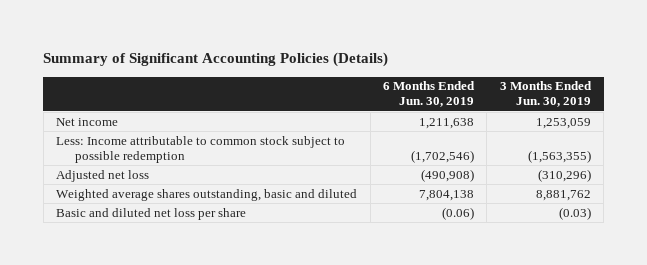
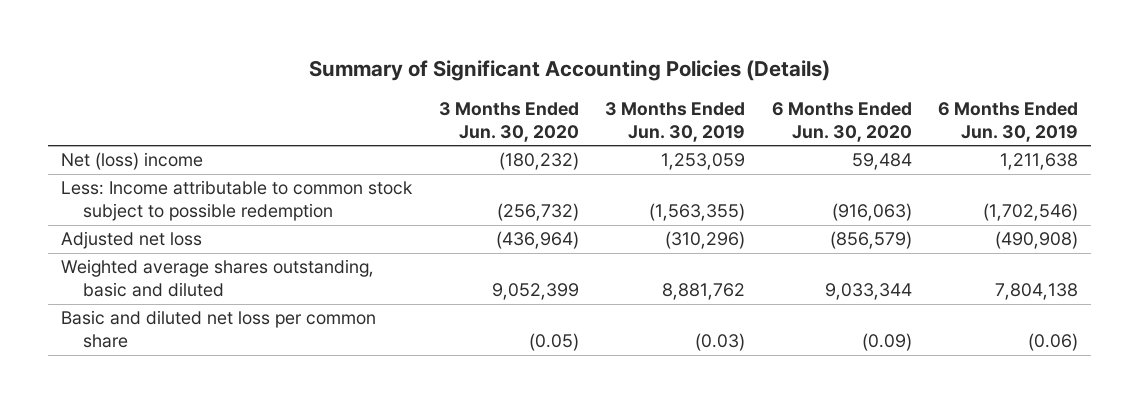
- | 6 Months Ended Jun. 30, 2019 | 3 Months Ended Jun. 30, 2019
+ | 3 Months Ended Jun. 30, 2020 | 3 Months Ended Jun. 30, 2019 | 6 Months Ended Jun. 30, 2020 | 6 Months Ended Jun. 30, 2019
- Net income | 1,211,638 | 1,253,059
+ Net (loss) income | (180,232) | 1,253,059 | 59,484 | 1,211,638
- Basic and diluted net loss per share | (0.06) | (0.03)
+ Basic and diluted net loss per common share | (0.05) | (0.03) | (0.09) | (0.06)

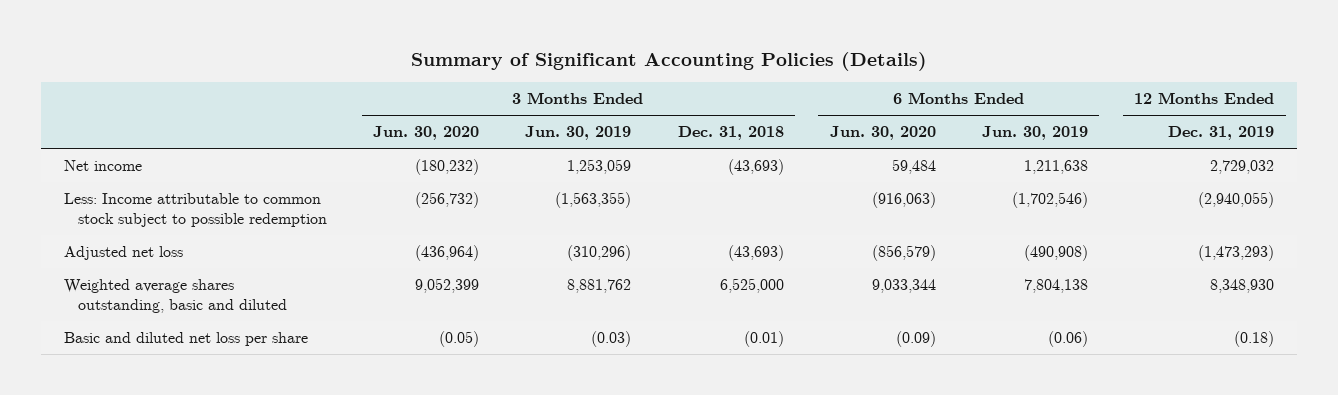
- | 3 Months Ended Jun. 30, 2020 | 3 Months Ended Jun. 30, 2019 | 6 Months Ended Jun. 30, 2020 | 6 Months Ended Jun. 30, 2019
+ | 3 Months Ended Jun. 30, 2020 | 3 Months Ended Jun. 30, 2019 | 3 Months Ended Dec. 31, 2018 | 6 Months Ended Jun. 30, 2020 | 6 Months Ended Jun. 30, 2019 | 12 Months Ended Dec. 31, 2019
- Net (loss) income | (180,232) | 1,253,059 | 59,484 | 1,211,638
+ Net income | (180,232) | 1,253,059 | (43,693) | 59,484 | 1,211,638 | 2,729,032
- Basic and diluted net loss per common share | (0.05) | (0.03) | (0.09) | (0.06)
+ Basic and diluted net loss per share | (0.05) | (0.03) | (0.01) | (0.09) | (0.06) | (0.18)

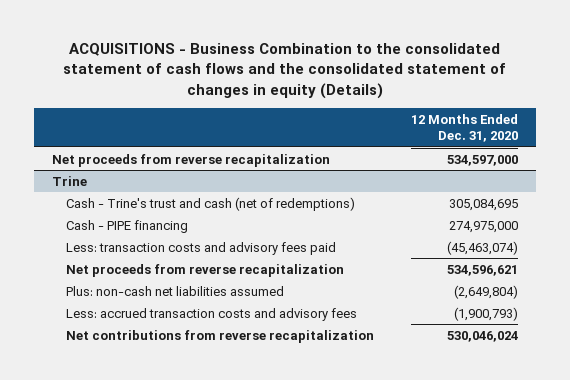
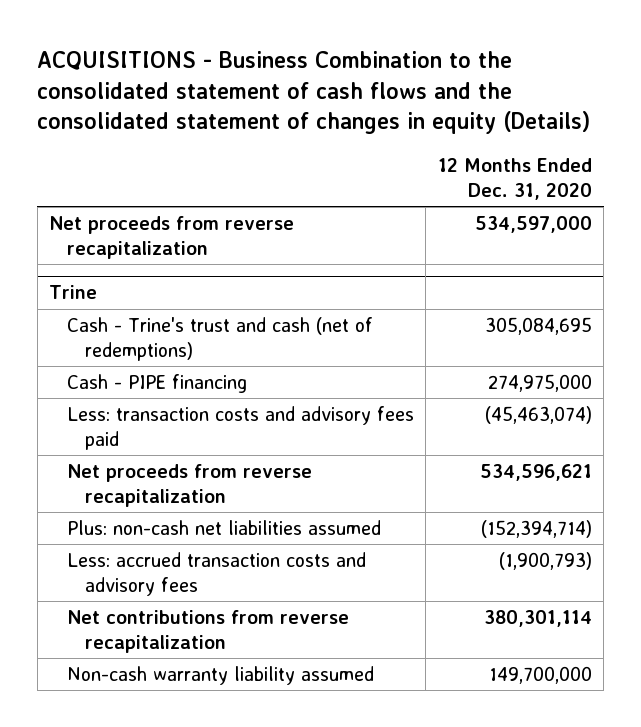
@ Trine
- Plus: non-cash net liabilities assumed | (2,649,804)
+ Plus: non-cash net liabilities assumed | (152,394,714)
- Net contributions from reverse recapitalization | 530,046,024
+ Net contributions from reverse recapitalization | 380,301,114
+ Non-cash warranty liability assumed | 149,700,000

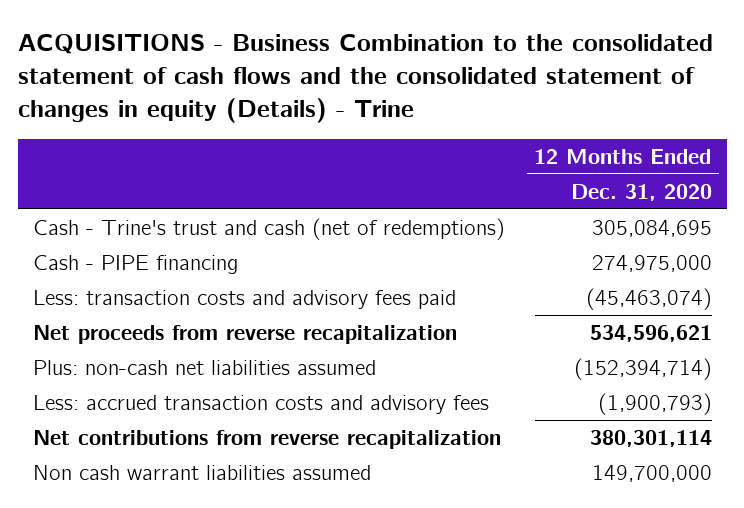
- ACQUISITIONS - Business Combination to the consolidated statement of cash flows and the consolidated statement of changes in equity (Details)
+ ACQUISITIONS - Business Combination to the consolidated statement of cash flows and the consolidated statement of changes in equity (Details) - Trine
- Net proceeds from reverse recapitalization | 534,597,000
- Trine
- Non-cash warranty liability assumed | 149,700,000
+ Non cash warrant liabilities assumed | 149,700,000

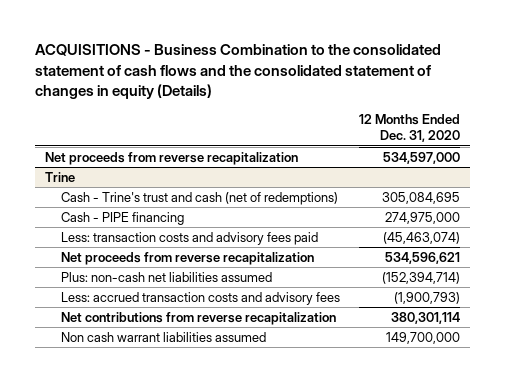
- ACQUISITIONS - Business Combination to the consolidated statement of cash flows and the consolidated statement of changes in equity (Details) - Trine
+ ACQUISITIONS - Business Combination to the consolidated statement of cash flows and the consolidated statement of changes in equity (Details)
+ Net proceeds from reverse recapitalization | 534,597,000
+ Trine

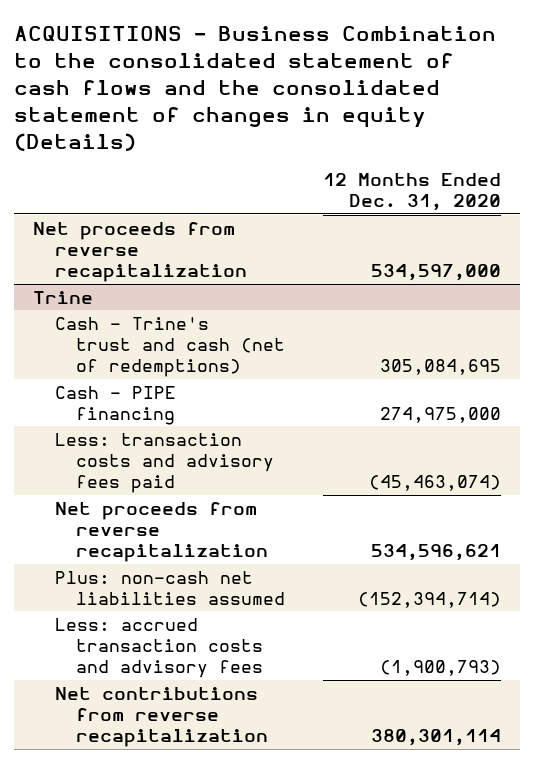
@ Trine
- Non cash warrant liabilities assumed | 149,700,000

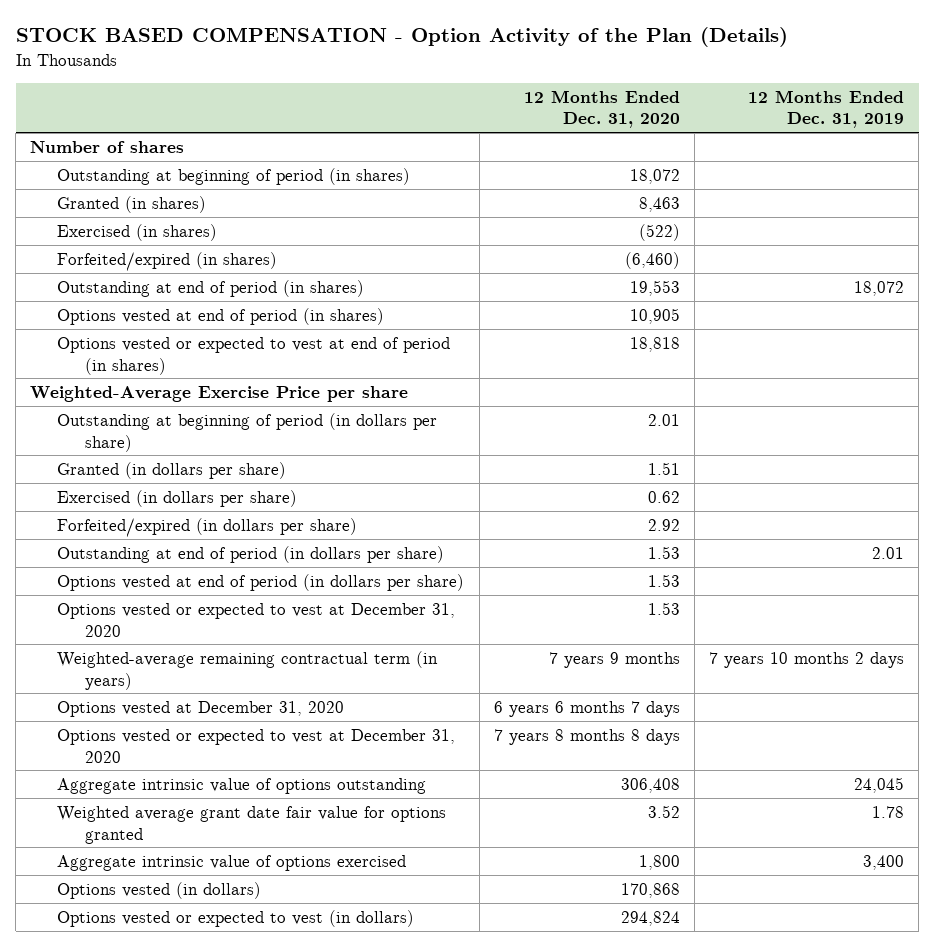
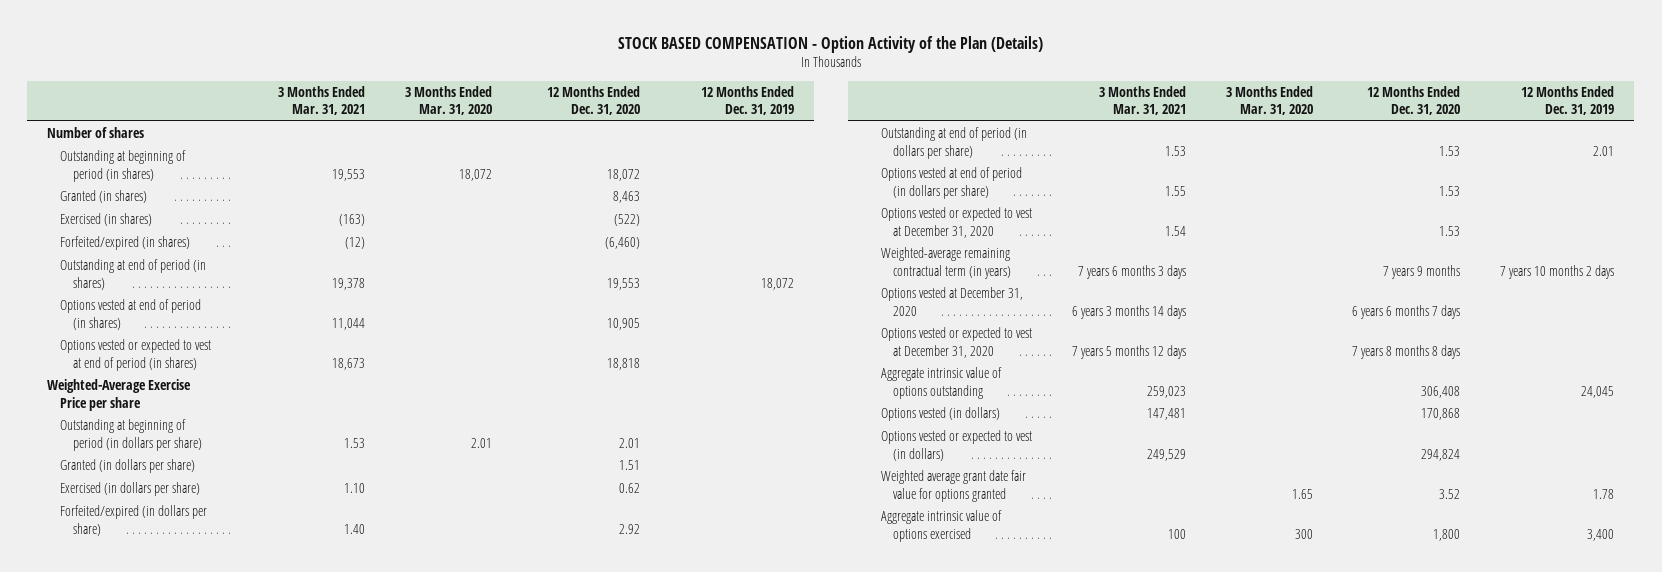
- | 12 Months Ended Dec. 31, 2020 | 12 Months Ended Dec. 31, 2019
+ | 3 Months Ended Mar. 31, 2021 | 3 Months Ended Mar. 31, 2020 | 12 Months Ended Dec. 31, 2020 | 12 Months Ended Dec. 31, 2019
moved down: Weighted average grant date fair value for options granted | | 1.65 | 3.52 | 1.78
moved down: Aggregate intrinsic value of options exercised | 100 | 300 | 1,800 | 3,400

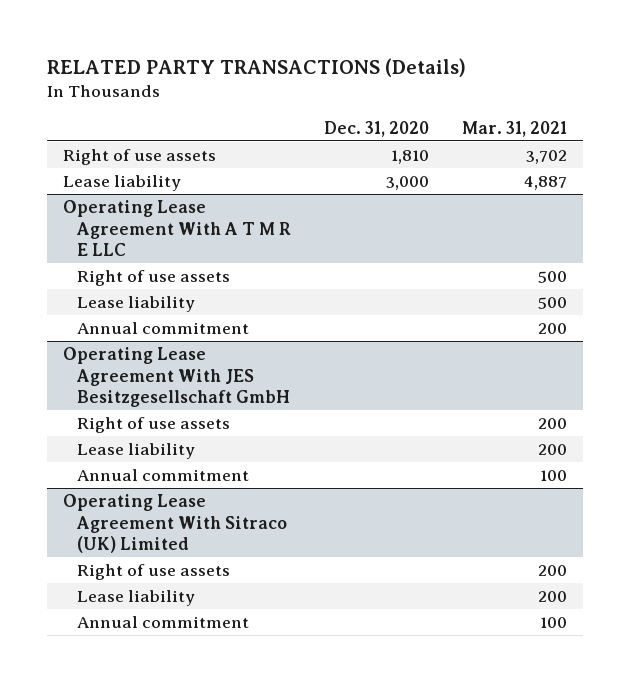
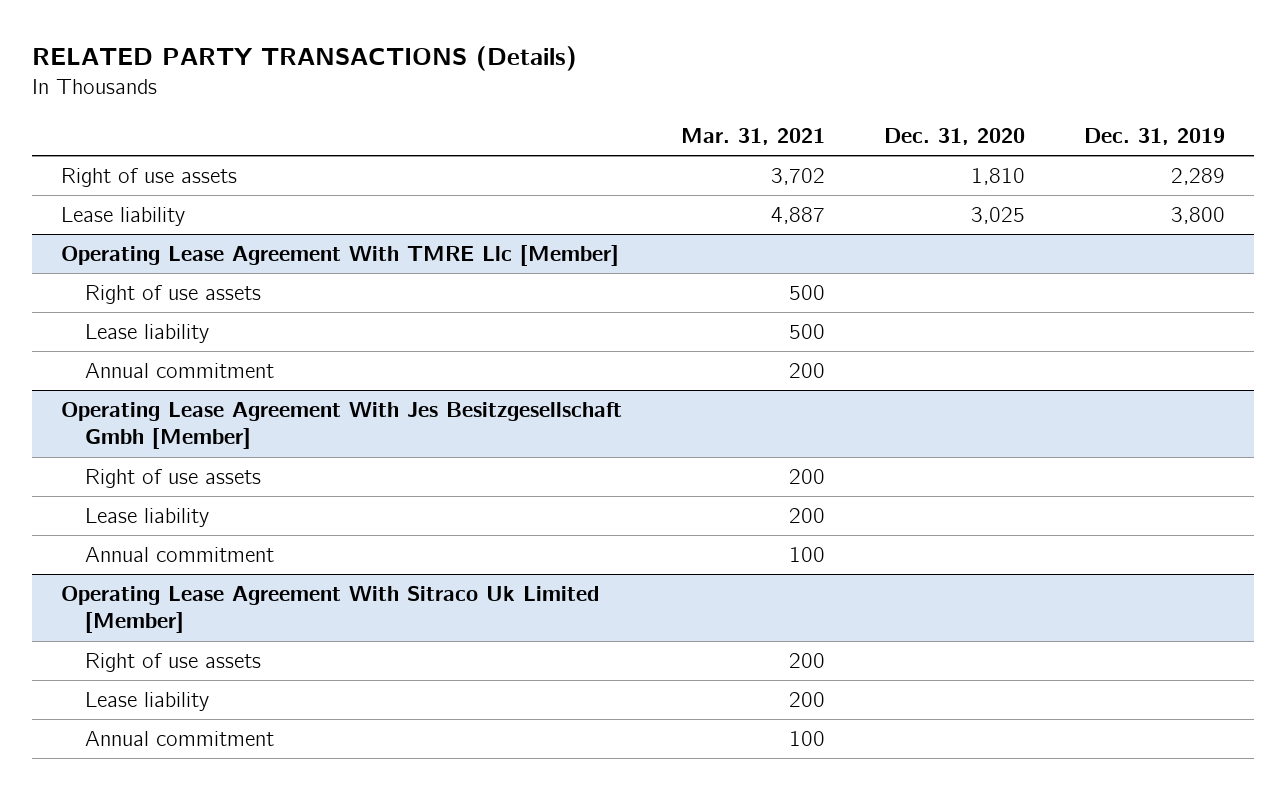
- | Dec. 31, 2020 | Mar. 31, 2021
+ | Mar. 31, 2021 | Dec. 31, 2020 | Dec. 31, 2019
- Lease liability | 3,000 | 4,887
- Operating Lease Agreement With A T M R E LLC
+ Lease liability | 4,887 | 3,025 | 3,800
+ Operating Lease Agreement With TMRE Llc [Member]
- Operating Lease Agreement With JES Besitzgesellschaft GmbH
+ Operating Lease Agreement With Jes Besitzgesellschaft Gmbh [Member]
- Operating Lease Agreement With Sitraco (UK) Limited
+ Operating Lease Agreement With Sitraco Uk Limited [Member]

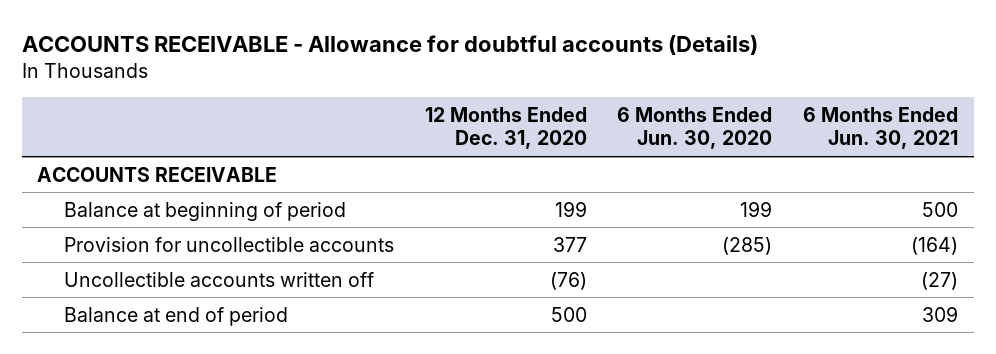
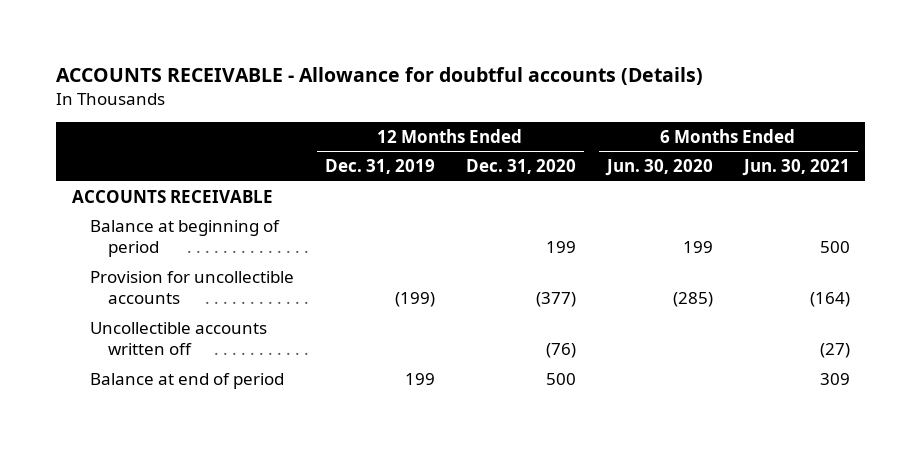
- | 12 Months Ended Dec. 31, 2020 | 6 Months Ended Jun. 30, 2020 | 6 Months Ended Jun. 30, 2021
+ | 12 Months Ended Dec. 31, 2019 | 12 Months Ended Dec. 31, 2020 | 6 Months Ended Jun. 30, 2020 | 6 Months Ended Jun. 30, 2021
- Provision for uncollectible accounts | 377 | (285) | (164)
+ Provision for uncollectible accounts | (199) | (377) | (285) | (164)

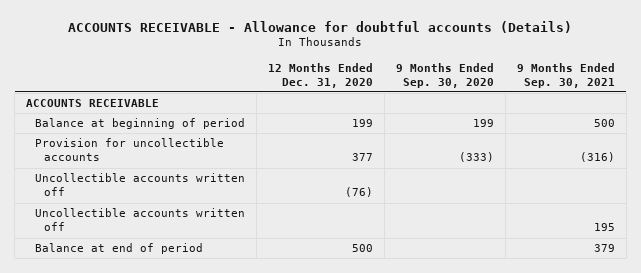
- | 12 Months Ended Dec. 31, 2019 | 12 Months Ended Dec. 31, 2020 | 6 Months Ended Jun. 30, 2020 | 6 Months Ended Jun. 30, 2021
+ | 12 Months Ended Dec. 31, 2020 | 9 Months Ended Sep. 30, 2020 | 9 Months Ended Sep. 30, 2021
- Provision for uncollectible accounts | (199) | (377) | (285) | (164)
+ Provision for uncollectible accounts | 377 | (333) | (316)
+ Uncollectible accounts written off | | | 195

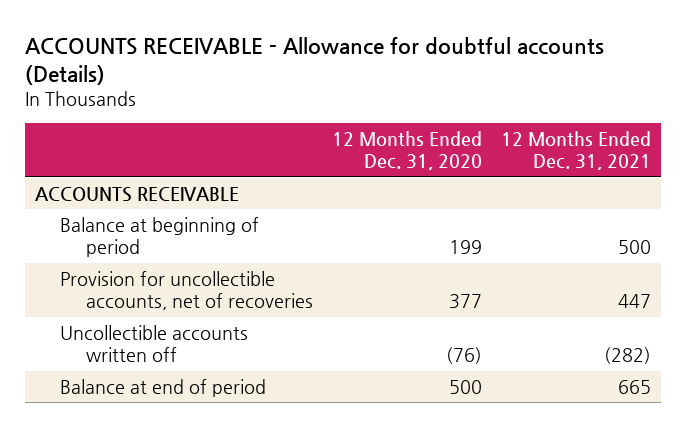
- | 12 Months Ended Dec. 31, 2020 | 9 Months Ended Sep. 30, 2020 | 9 Months Ended Sep. 30, 2021
+ | 12 Months Ended Dec. 31, 2020 | 12 Months Ended Dec. 31, 2021
- Provision for uncollectible accounts | 377 | (333) | (316)
+ Provision for uncollectible accounts, net of recoveries | 377 | 447
- Uncollectible accounts written off | | | 195

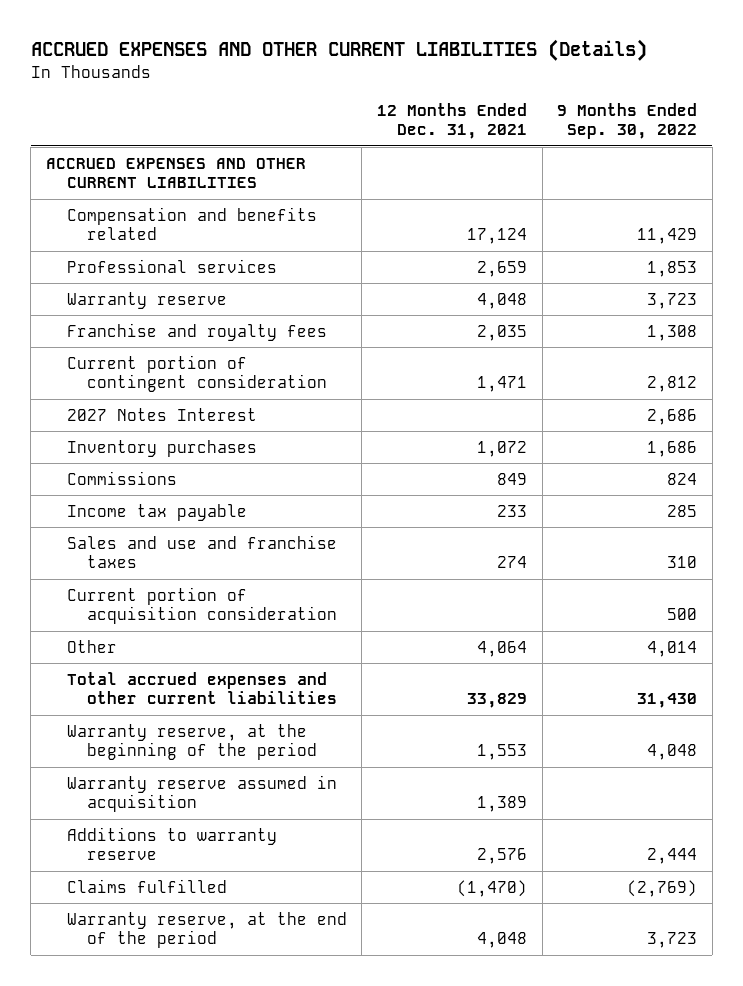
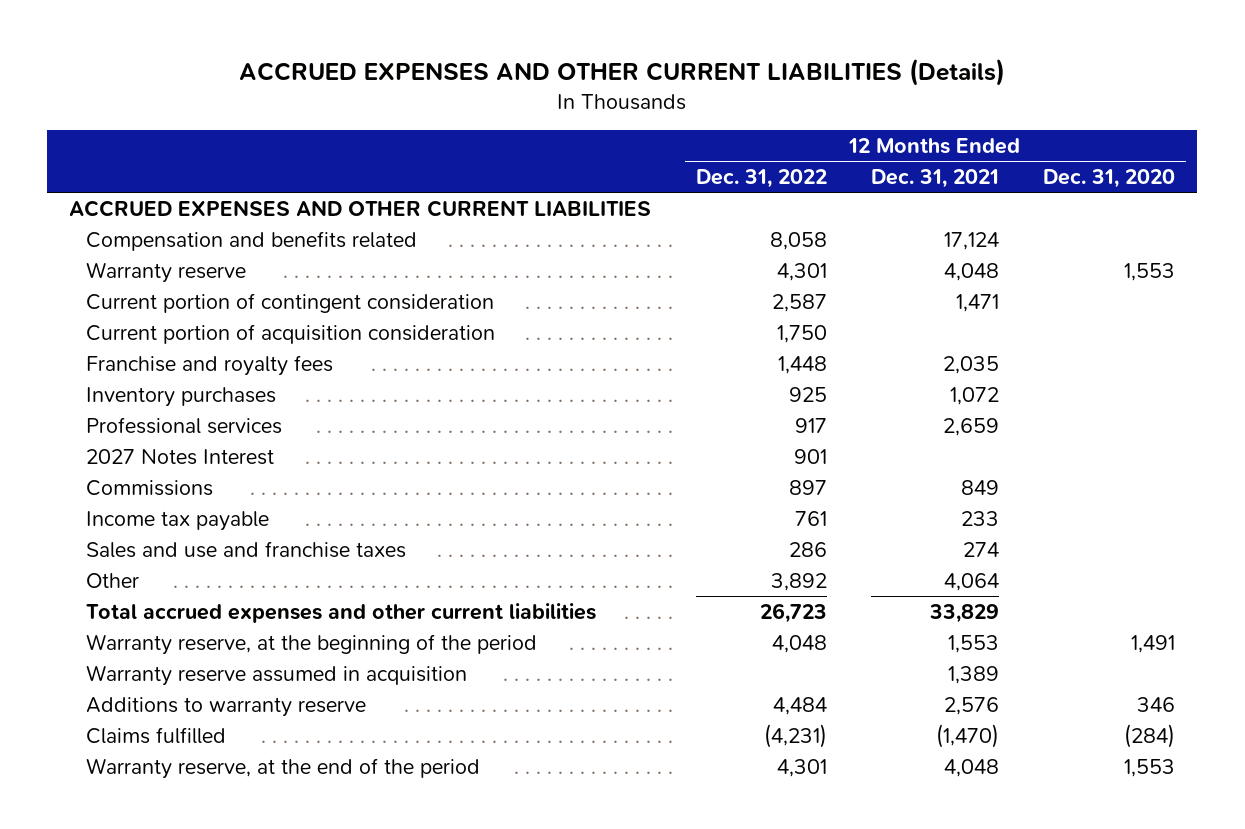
- | 12 Months Ended Dec. 31, 2021 | 9 Months Ended Sep. 30, 2022
+ | 12 Months Ended Dec. 31, 2022 | 12 Months Ended Dec. 31, 2021 | 12 Months Ended Dec. 31, 2020
moved up: Current portion of acquisition consideration | 1,750 | |
moved down: Franchise and royalty fees | 1,448 | 2,035 |
moved down: Professional services | 917 | 2,659 |
moved down: 2027 Notes Interest | 901 | |

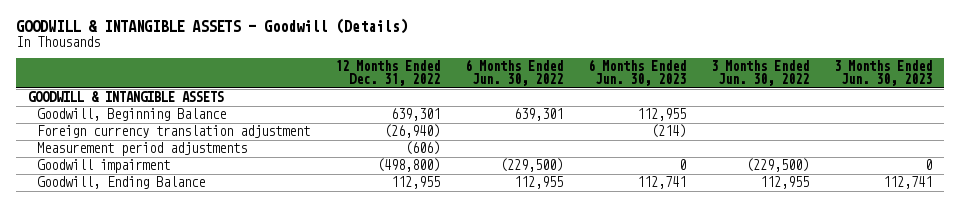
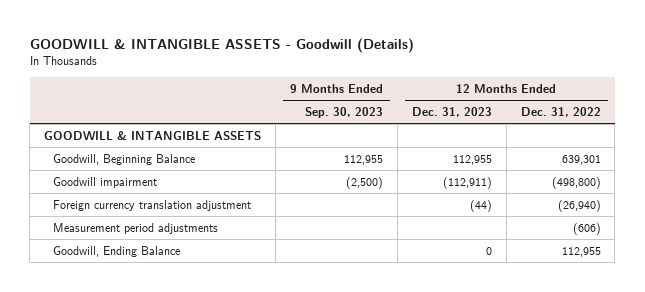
- | 12 Months Ended Dec. 31, 2022 | 6 Months Ended Jun. 30, 2022 | 6 Months Ended Jun. 30, 2023 | 3 Months Ended Jun. 30, 2022 | 3 Months Ended Jun. 30, 2023
+ | 9 Months Ended Sep. 30, 2023 | 12 Months Ended Dec. 31, 2023 | 12 Months Ended Dec. 31, 2022
moved up: Goodwill impairment | (2,500) | (112,911) | (498,800)

